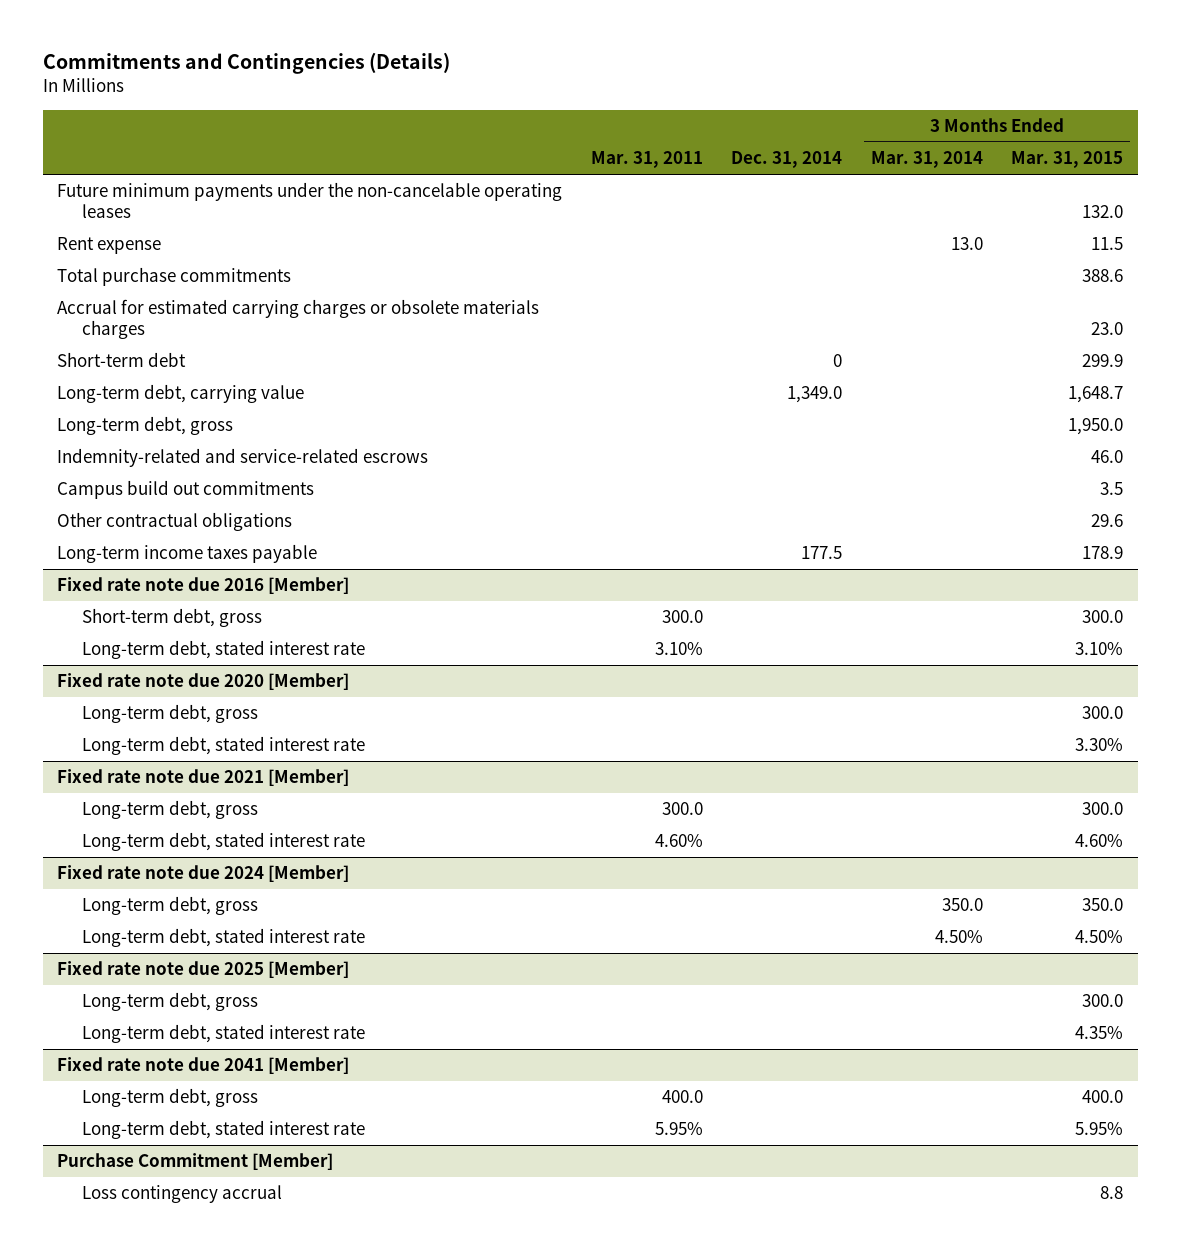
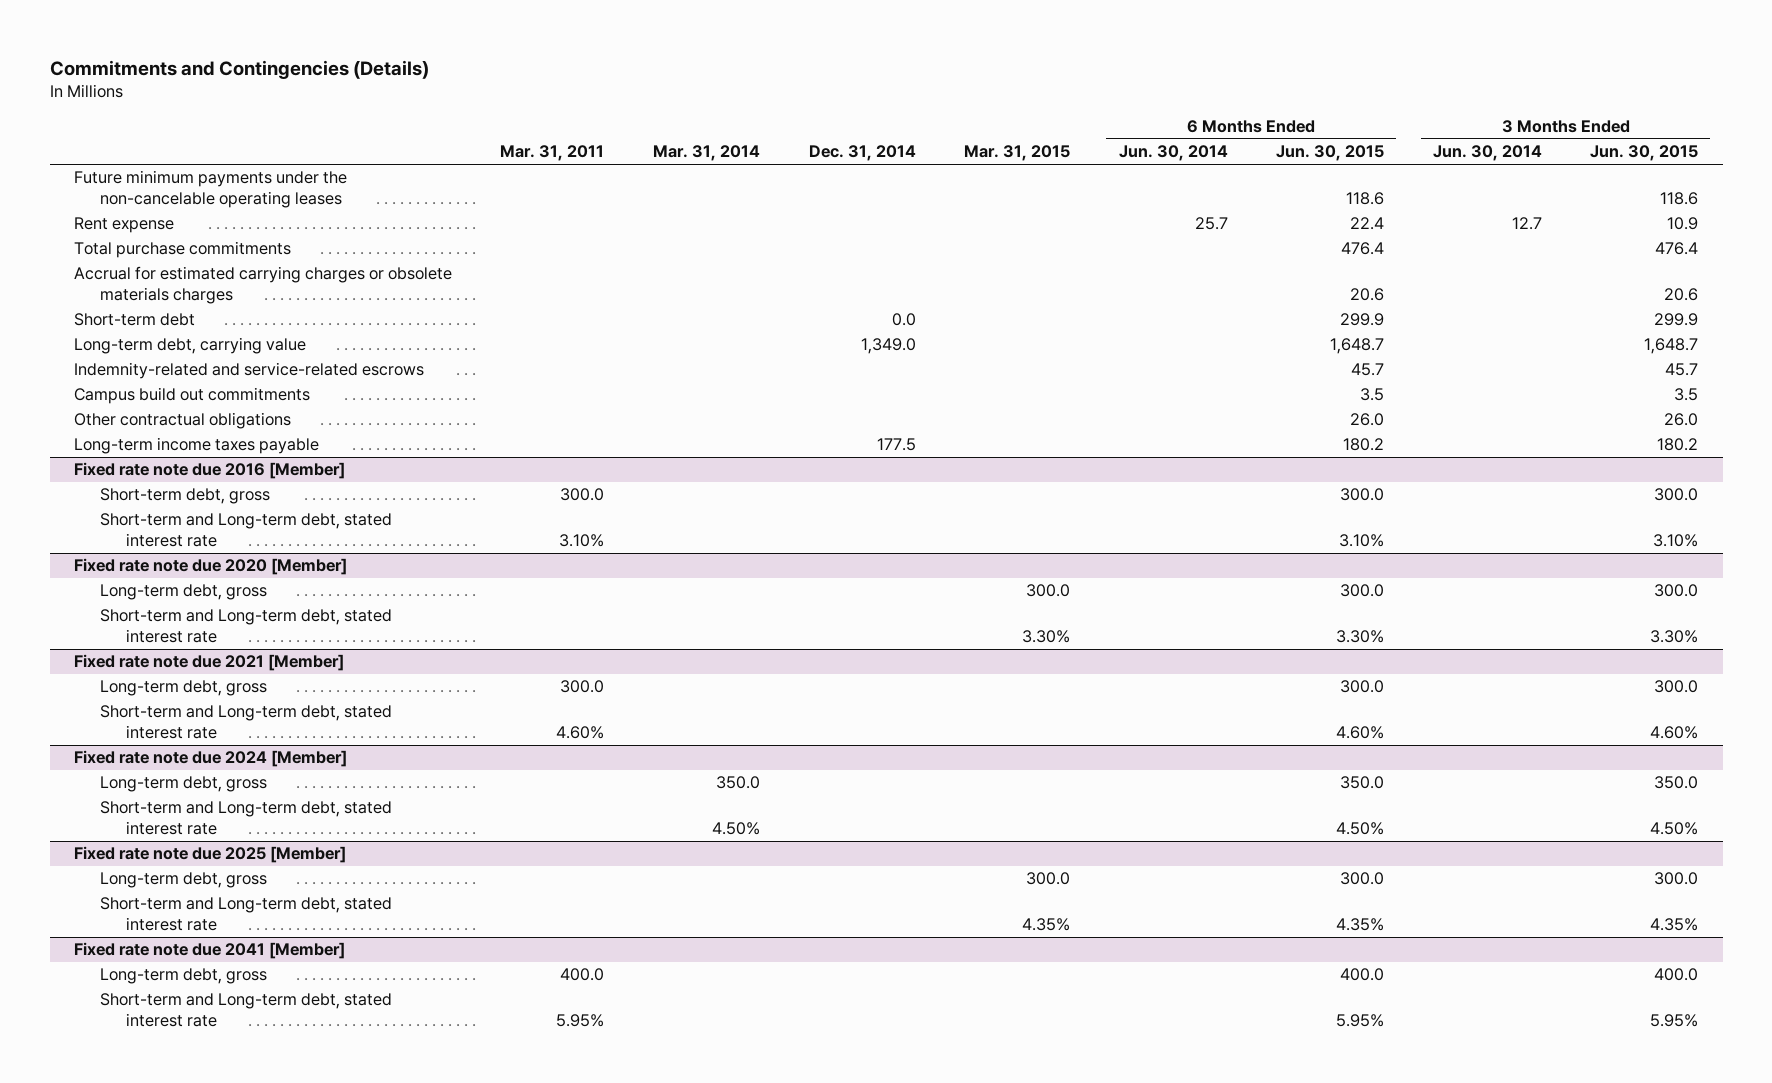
- | Mar. 31, 2011 | Dec. 31, 2014 | 3 Months Ended Mar. 31, 2014 | 3 Months Ended Mar. 31, 2015
+ | Mar. 31, 2011 | Mar. 31, 2014 | Dec. 31, 2014 | Mar. 31, 2015 | 6 Months Ended Jun. 30, 2014 | 6 Months Ended Jun. 30, 2015 | 3 Months Ended Jun. 30, 2014 | 3 Months Ended Jun. 30, 2015
- Short-term debt | | 0 | | 299.9
+ Short-term debt | | | 0.0 | | | 299.9 | | 299.9
- Long-term debt, gross | | | | 1,950.0
@ Fixed rate note due 2016 [Member]
- Long-term debt, stated interest rate | 3.10% | | | 3.10%
+ Short-term and Long-term debt, stated interest rate | 3.10% | | | | | 3.10% | | 3.10%
@ Fixed rate note due 2020 [Member]
- Long-term debt, stated interest rate | | | | 3.30%
+ Short-term and Long-term debt, stated interest rate | | | | 3.30% | | 3.30% | | 3.30%
@ Fixed rate note due 2021 [Member]
- Long-term debt, stated interest rate | 4.60% | | | 4.60%
+ Short-term and Long-term debt, stated interest rate | 4.60% | | | | | 4.60% | | 4.60%
@ Fixed rate note due 2024 [Member]
- Long-term debt, stated interest rate | | | 4.50% | 4.50%
+ Short-term and Long-term debt, stated interest rate | | 4.50% | | | | 4.50% | | 4.50%
@ Fixed rate note due 2025 [Member]
- Long-term debt, stated interest rate | | | | 4.35%
+ Short-term and Long-term debt, stated interest rate | | | | 4.35% | | 4.35% | | 4.35%
@ Fixed rate note due 2041 [Member]
- Long-term debt, stated interest rate | 5.95% | | | 5.95%
- Purchase Commitment [Member]
- Loss contingency accrual | | | | 8.8
@ Fixed rate note due 2041 [Member]
+ Short-term and Long-term debt, stated interest rate | 5.95% | | | | | 5.95% | | 5.95%

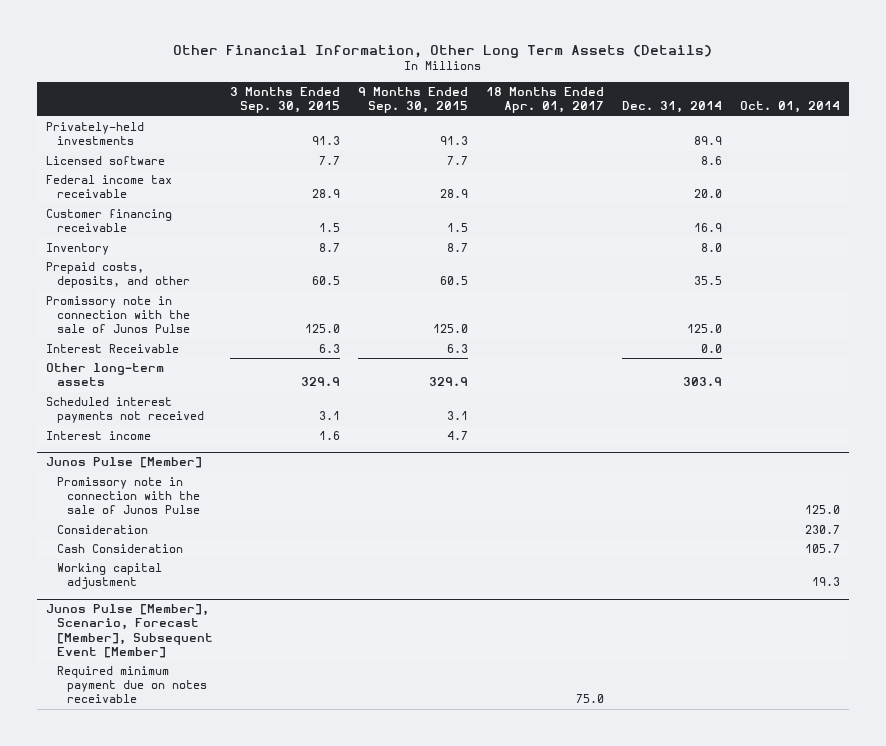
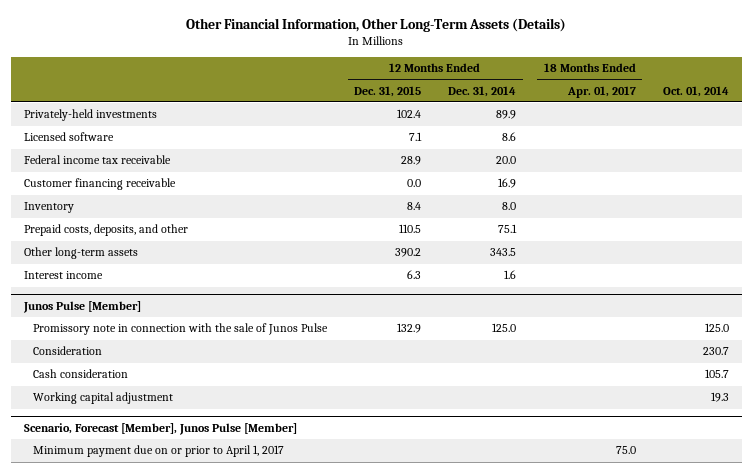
- Other Financial Information, Other Long Term Assets (Details)
+ Other Financial Information, Other Long-Term Assets (Details)
- | 3 Months Ended Sep. 30, 2015 | 9 Months Ended Sep. 30, 2015 | 18 Months Ended Apr. 01, 2017 | Dec. 31, 2014 | Oct. 01, 2014
+ | 12 Months Ended Dec. 31, 2015 | 12 Months Ended Dec. 31, 2014 | 18 Months Ended Apr. 01, 2017 | Oct. 01, 2014
- Promissory note in connection with the sale of Junos Pulse | 125.0 | 125.0 | | 125.0 |
- Interest Receivable | 6.3 | 6.3 | | 0.0 |
- Scheduled interest payments not received | 3.1 | 3.1 | | |
@ Junos Pulse [Member]
- Cash Consideration | | | | | 105.7
+ Cash consideration | | | | 105.7
- Junos Pulse [Member], Scenario, Forecast [Member], Subsequent Event [Member]
- Required minimum payment due on notes receivable | | | 75.0 | |
+ Scenario, Forecast [Member], Junos Pulse [Member]
+ Minimum payment due on or prior to April 1, 2017 | | | 75.0 |

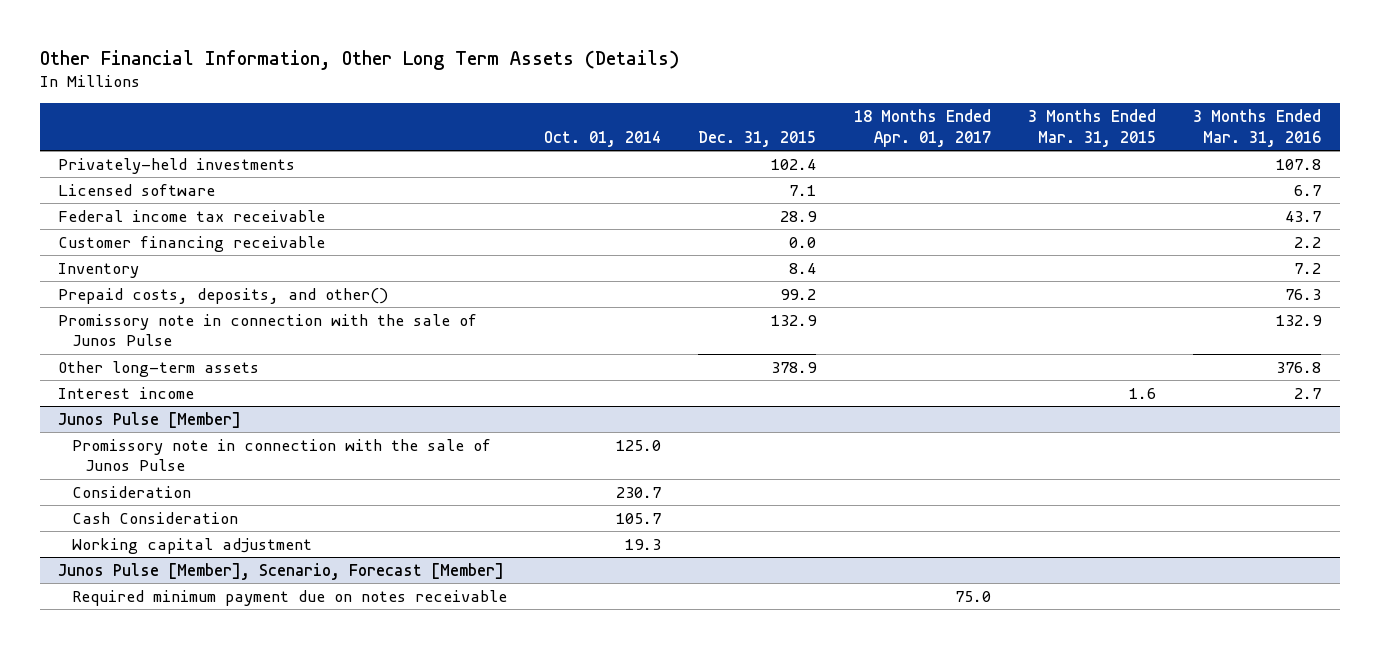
- Other Financial Information, Other Long-Term Assets (Details)
+ Other Financial Information, Other Long Term Assets (Details)
- | 12 Months Ended Dec. 31, 2015 | 12 Months Ended Dec. 31, 2014 | 18 Months Ended Apr. 01, 2017 | Oct. 01, 2014
+ | Oct. 01, 2014 | Dec. 31, 2015 | 18 Months Ended Apr. 01, 2017 | 3 Months Ended Mar. 31, 2015 | 3 Months Ended Mar. 31, 2016
- Prepaid costs, deposits, and other | 110.5 | 75.1 | |
+ Prepaid costs, deposits, and other() | | 99.2 | | | 76.3
+ Promissory note in connection with the sale of Junos Pulse | | 132.9 | | | 132.9
@ Junos Pulse [Member]
- Cash consideration | | | | 105.7
+ Cash Consideration | 105.7 | | | |
- Scenario, Forecast [Member], Junos Pulse [Member]
- Minimum payment due on or prior to April 1, 2017 | | | 75.0 |
+ Junos Pulse [Member], Scenario, Forecast [Member]
+ Required minimum payment due on notes receivable | | | 75.0 | |

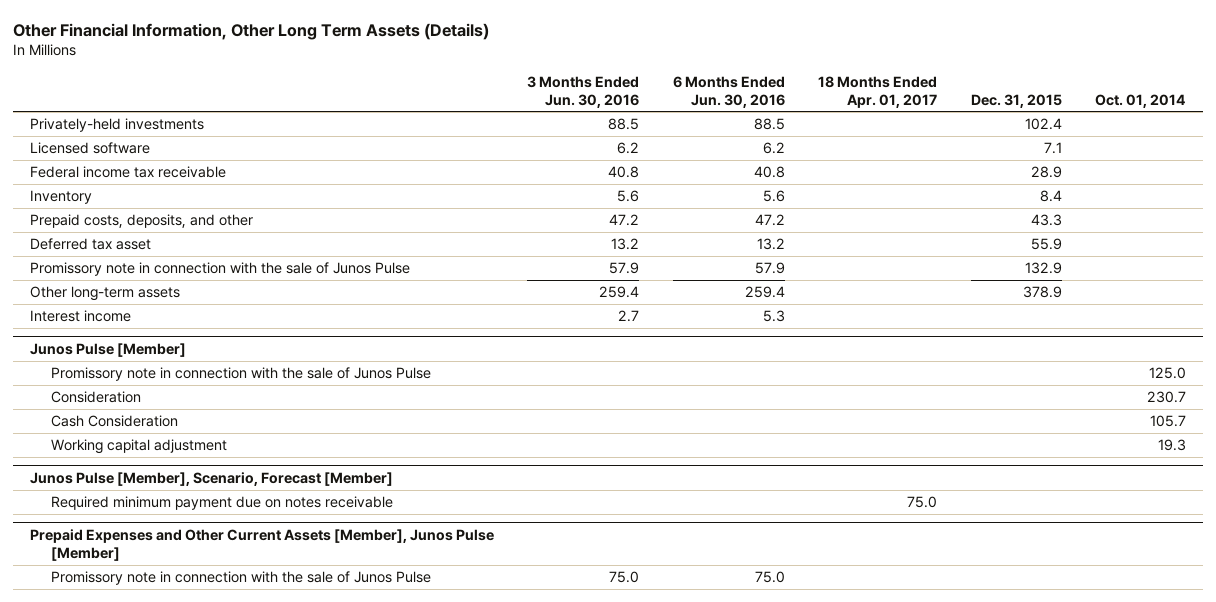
- | Oct. 01, 2014 | Dec. 31, 2015 | 18 Months Ended Apr. 01, 2017 | 3 Months Ended Mar. 31, 2015 | 3 Months Ended Mar. 31, 2016
+ | 3 Months Ended Jun. 30, 2016 | 6 Months Ended Jun. 30, 2016 | 18 Months Ended Apr. 01, 2017 | Dec. 31, 2015 | Oct. 01, 2014
- Customer financing receivable | | 0.0 | | | 2.2
- Prepaid costs, deposits, and other() | | 99.2 | | | 76.3
+ Prepaid costs, deposits, and other | 47.2 | 47.2 | | 43.3 |
+ Deferred tax asset | 13.2 | 13.2 | | 55.9 |
+ Prepaid Expenses and Other Current Assets [Member], Junos Pulse [Member]
+ Promissory note in connection with the sale of Junos Pulse | 75.0 | 75.0 | | |

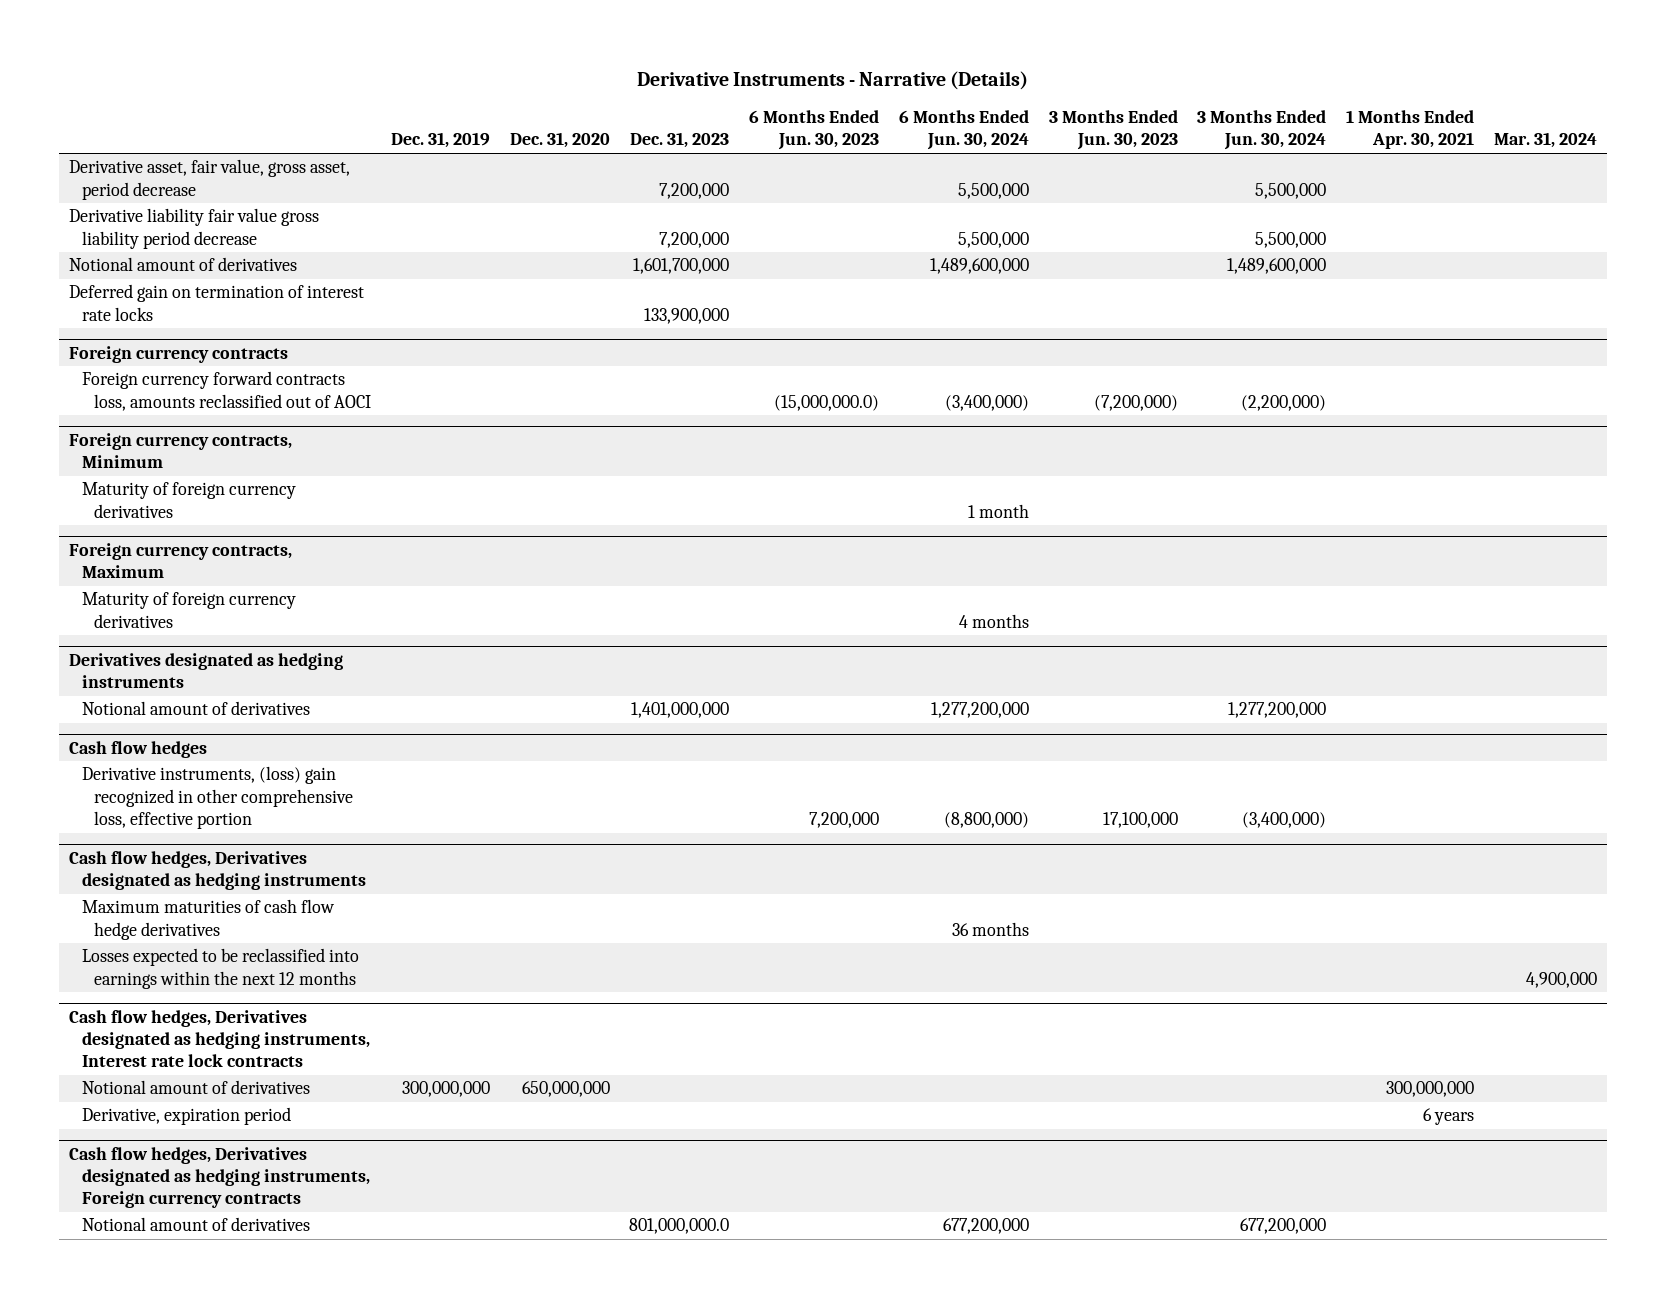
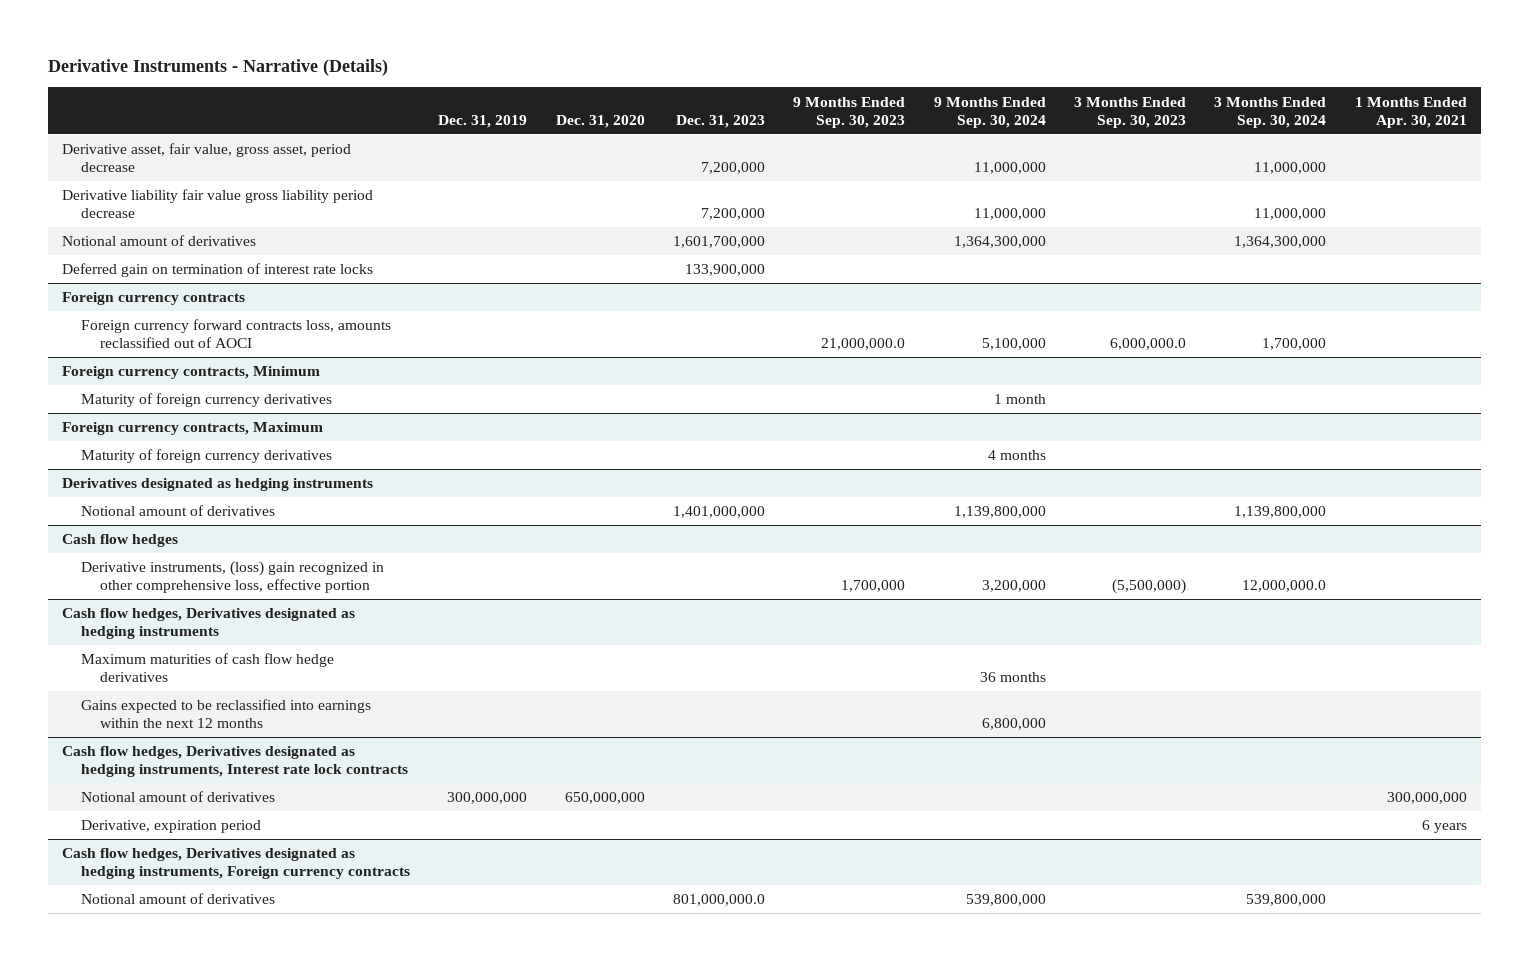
- | Dec. 31, 2019 | Dec. 31, 2020 | Dec. 31, 2023 | 6 Months Ended Jun. 30, 2023 | 6 Months Ended Jun. 30, 2024 | 3 Months Ended Jun. 30, 2023 | 3 Months Ended Jun. 30, 2024 | 1 Months Ended Apr. 30, 2021 | Mar. 31, 2024
+ | Dec. 31, 2019 | Dec. 31, 2020 | Dec. 31, 2023 | 9 Months Ended Sep. 30, 2023 | 9 Months Ended Sep. 30, 2024 | 3 Months Ended Sep. 30, 2023 | 3 Months Ended Sep. 30, 2024 | 1 Months Ended Apr. 30, 2021
@ Cash flow hedges, Derivatives designated as hedging instruments
- Losses expected to be reclassified into earnings within the next 12 months | | | | | | | | | 4,900,000
+ Gains expected to be reclassified into earnings within the next 12 months | | | | | 6,800,000 | | |

